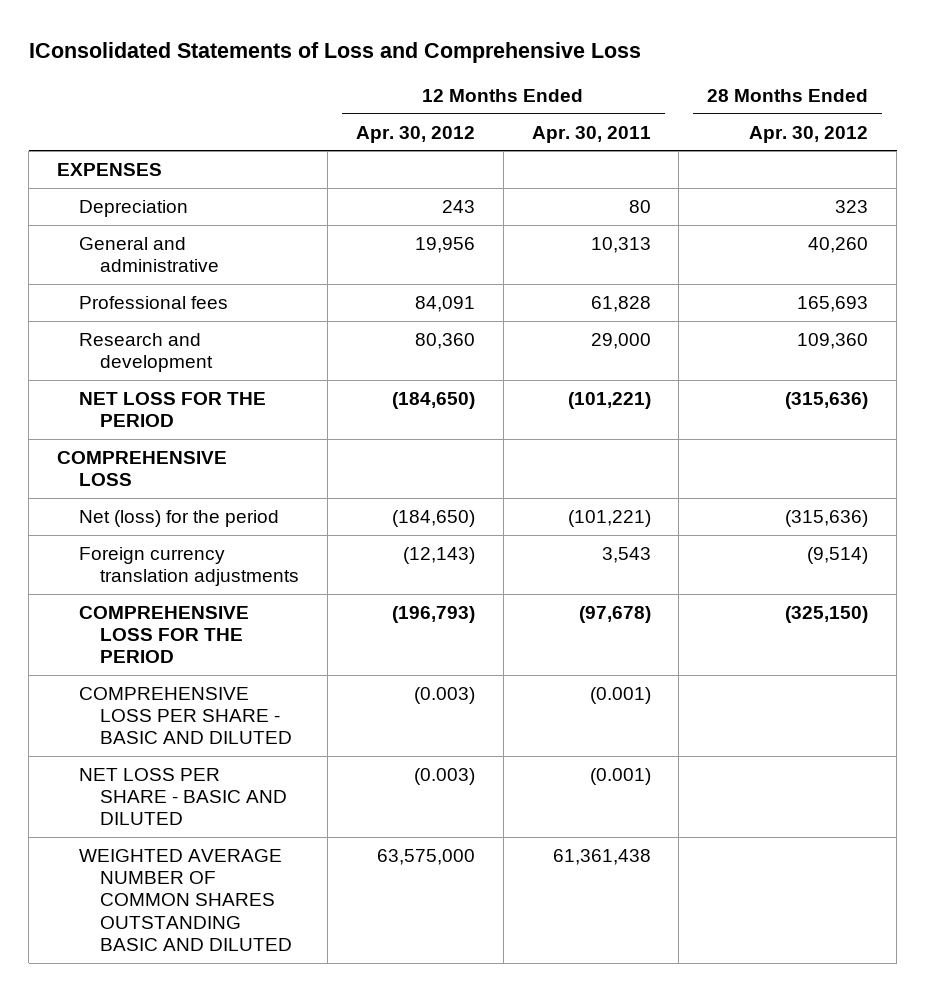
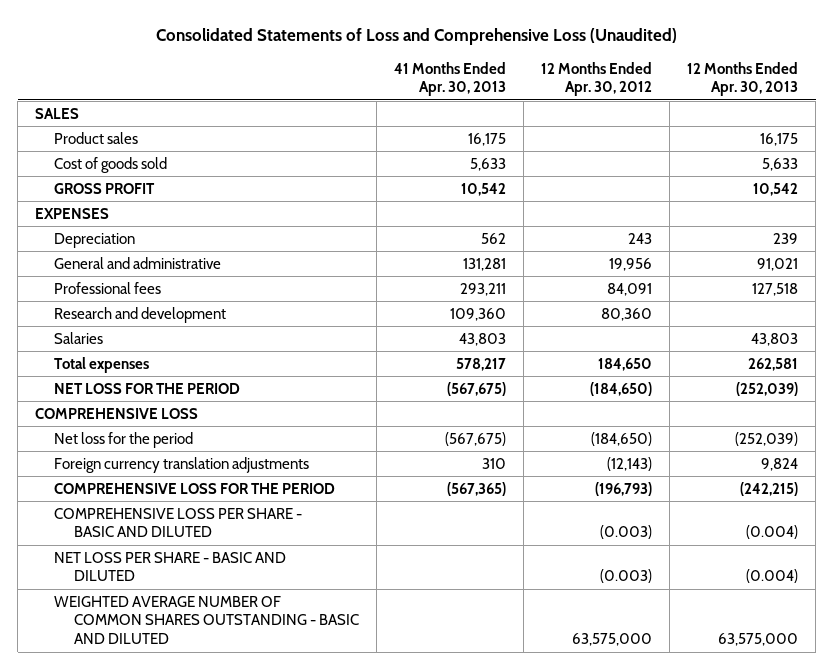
- IConsolidated Statements of Loss and Comprehensive Loss
+ Consolidated Statements of Loss and Comprehensive Loss (Unaudited)
- | 12 Months Ended Apr. 30, 2012 | 12 Months Ended Apr. 30, 2011 | 28 Months Ended Apr. 30, 2012
+ | 41 Months Ended Apr. 30, 2013 | 12 Months Ended Apr. 30, 2012 | 12 Months Ended Apr. 30, 2013
+ SALES
+ Product sales | 16,175 | | 16,175
+ Cost of goods sold | 5,633 | | 5,633
+ GROSS PROFIT | 10,542 | | 10,542
+ Salaries | 43,803 | | 43,803
+ Total expenses | 578,217 | 184,650 | 262,581
- Net (loss) for the period | (184,650) | (101,221) | (315,636)
+ Net loss for the period | (567,675) | (184,650) | (252,039)
- WEIGHTED AVERAGE NUMBER OF COMMON SHARES OUTSTANDING BASIC AND DILUTED | 63,575,000 | 61,361,438 |
+ WEIGHTED AVERAGE NUMBER OF COMMON SHARES OUTSTANDING - BASIC AND DILUTED | | 63,575,000 | 63,575,000

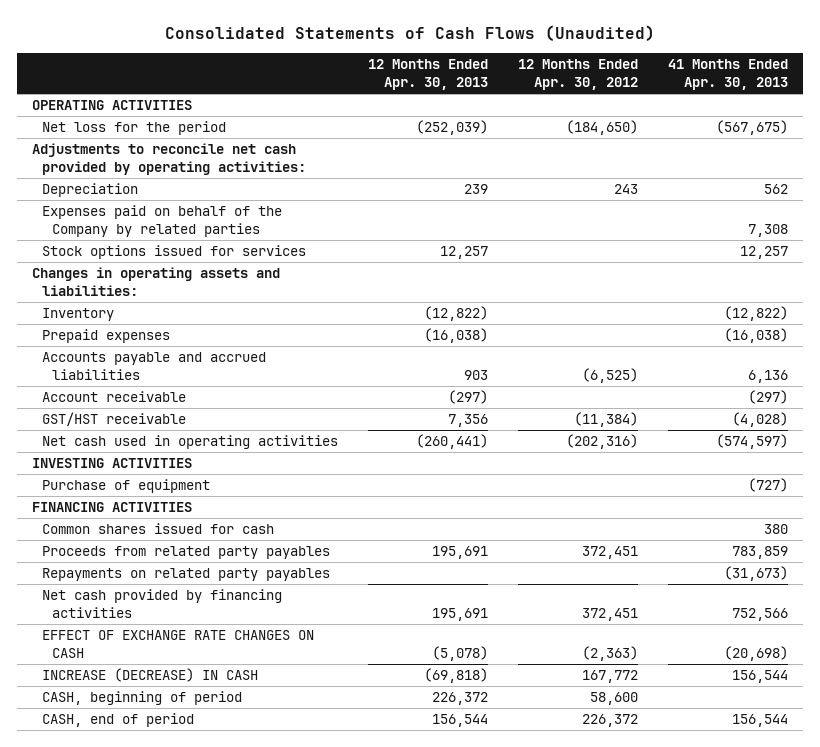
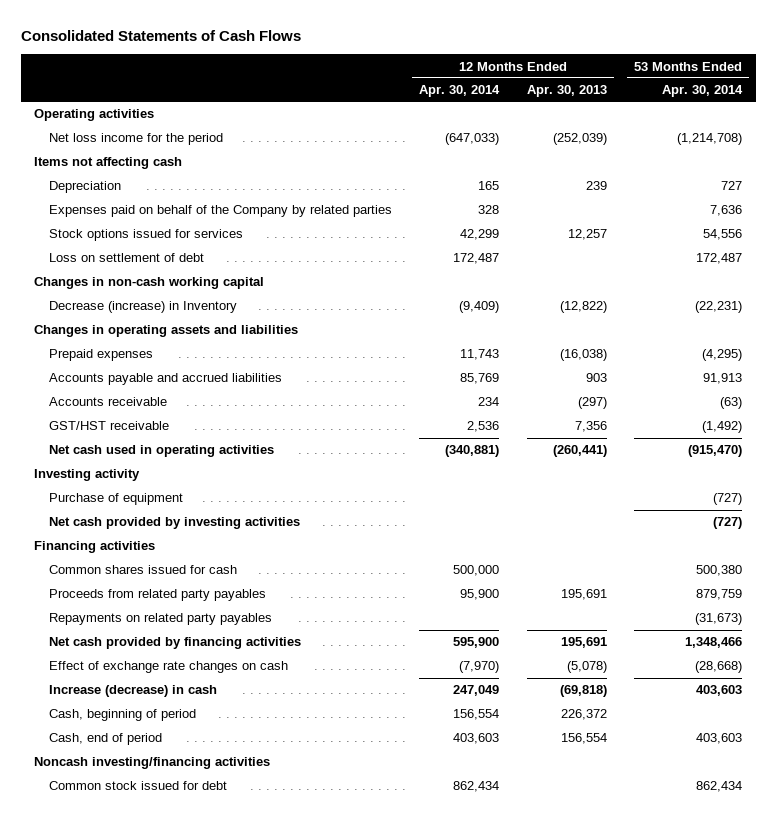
- Consolidated Statements of Cash Flows (Unaudited)
+ Consolidated Statements of Cash Flows
- | 12 Months Ended Apr. 30, 2013 | 12 Months Ended Apr. 30, 2012 | 41 Months Ended Apr. 30, 2013
+ | 12 Months Ended Apr. 30, 2014 | 12 Months Ended Apr. 30, 2013 | 53 Months Ended Apr. 30, 2014
- OPERATING ACTIVITIES
- Net loss for the period | (252,039) | (184,650) | (567,675)
- Adjustments to reconcile net cash provided by operating activities:
+ Operating activities
+ Net loss income for the period | (647,033) | (252,039) | (1,214,708)
+ Items not affecting cash
- Changes in operating assets and liabilities:
- Inventory | (12,822) | | (12,822)
+ Loss on settlement of debt | 172,487 | | 172,487
+ Changes in non-cash working capital
+ Decrease (increase) in Inventory | (9,409) | (12,822) | (22,231)
+ Changes in operating assets and liabilities
- Account receivable | (297) | | (297)
+ Accounts receivable | 234 | (297) | (63)
- INVESTING ACTIVITIES
+ Investing activity
- FINANCING ACTIVITIES
+ Net cash provided by investing activities | | | (727)
+ Financing activities
- EFFECT OF EXCHANGE RATE CHANGES ON CASH | (5,078) | (2,363) | (20,698)
- INCREASE (DECREASE) IN CASH | (69,818) | 167,772 | 156,544
- CASH, beginning of period | 226,372 | 58,600 |
- CASH, end of period | 156,544 | 226,372 | 156,544
+ Effect of exchange rate changes on cash | (7,970) | (5,078) | (28,668)
+ Increase (decrease) in cash | 247,049 | (69,818) | 403,603
+ Cash, beginning of period | 156,554 | 226,372 |
+ Cash, end of period | 403,603 | 156,554 | 403,603
+ Noncash investing/financing activities
+ Common stock issued for debt | 862,434 | | 862,434

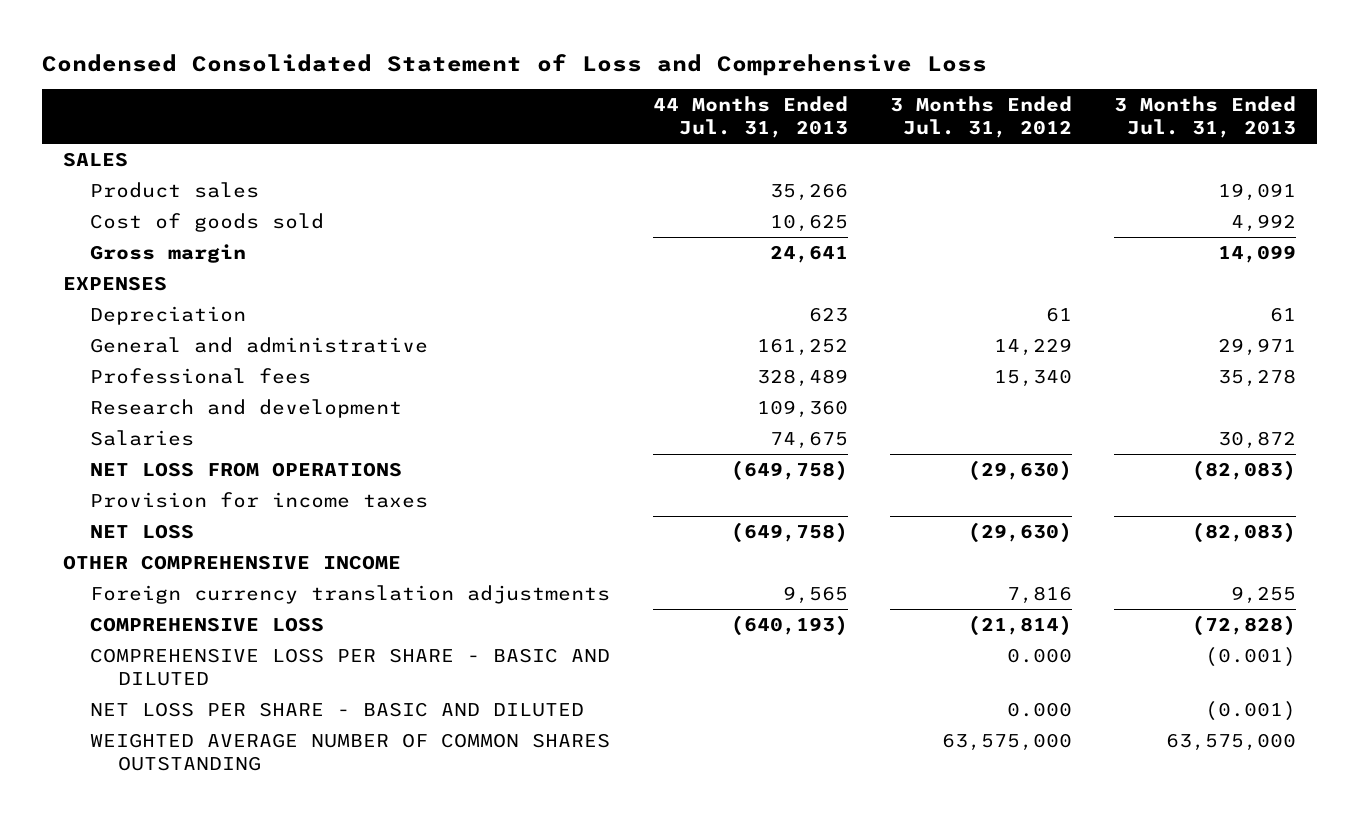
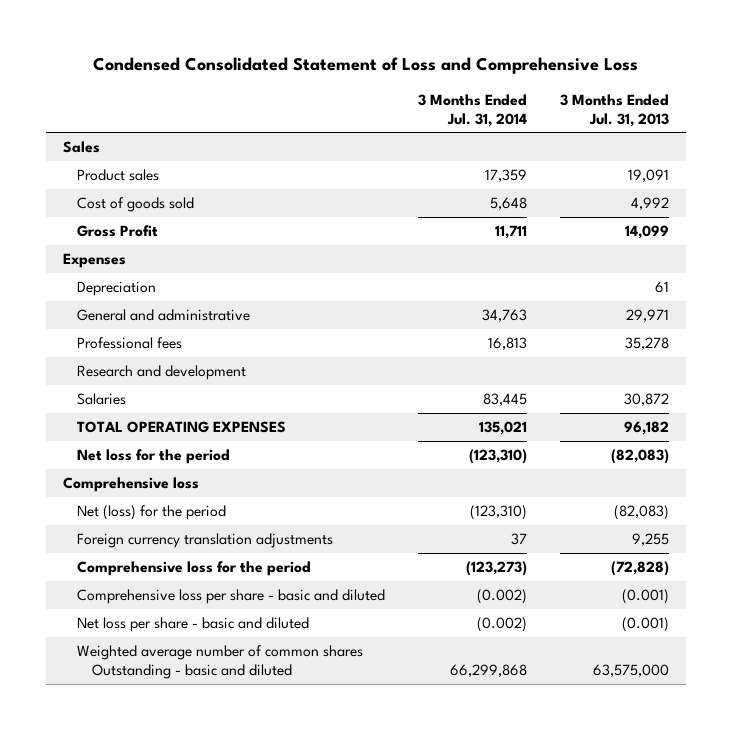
- | 44 Months Ended Jul. 31, 2013 | 3 Months Ended Jul. 31, 2012 | 3 Months Ended Jul. 31, 2013
+ | 3 Months Ended Jul. 31, 2014 | 3 Months Ended Jul. 31, 2013
- SALES
+ Sales
- Gross margin | 24,641 | | 14,099
- EXPENSES
+ Gross Profit | 11,711 | 14,099
+ Expenses
- NET LOSS FROM OPERATIONS | (649,758) | (29,630) | (82,083)
- Provision for income taxes
- NET LOSS | (649,758) | (29,630) | (82,083)
- OTHER COMPREHENSIVE INCOME
+ TOTAL OPERATING EXPENSES | 135,021 | 96,182
+ Net loss for the period | (123,310) | (82,083)
+ Comprehensive loss
+ Net (loss) for the period | (123,310) | (82,083)
- COMPREHENSIVE LOSS | (640,193) | (21,814) | (72,828)
- COMPREHENSIVE LOSS PER SHARE - BASIC AND DILUTED | | 0.000 | (0.001)
- NET LOSS PER SHARE - BASIC AND DILUTED | | 0.000 | (0.001)
- WEIGHTED AVERAGE NUMBER OF COMMON SHARES OUTSTANDING | | 63,575,000 | 63,575,000
+ Comprehensive loss for the period | (123,273) | (72,828)
+ Comprehensive loss per share - basic and diluted | (0.002) | (0.001)
+ Net loss per share - basic and diluted | (0.002) | (0.001)
+ Weighted average number of common shares Outstanding - basic and diluted | 66,299,868 | 63,575,000

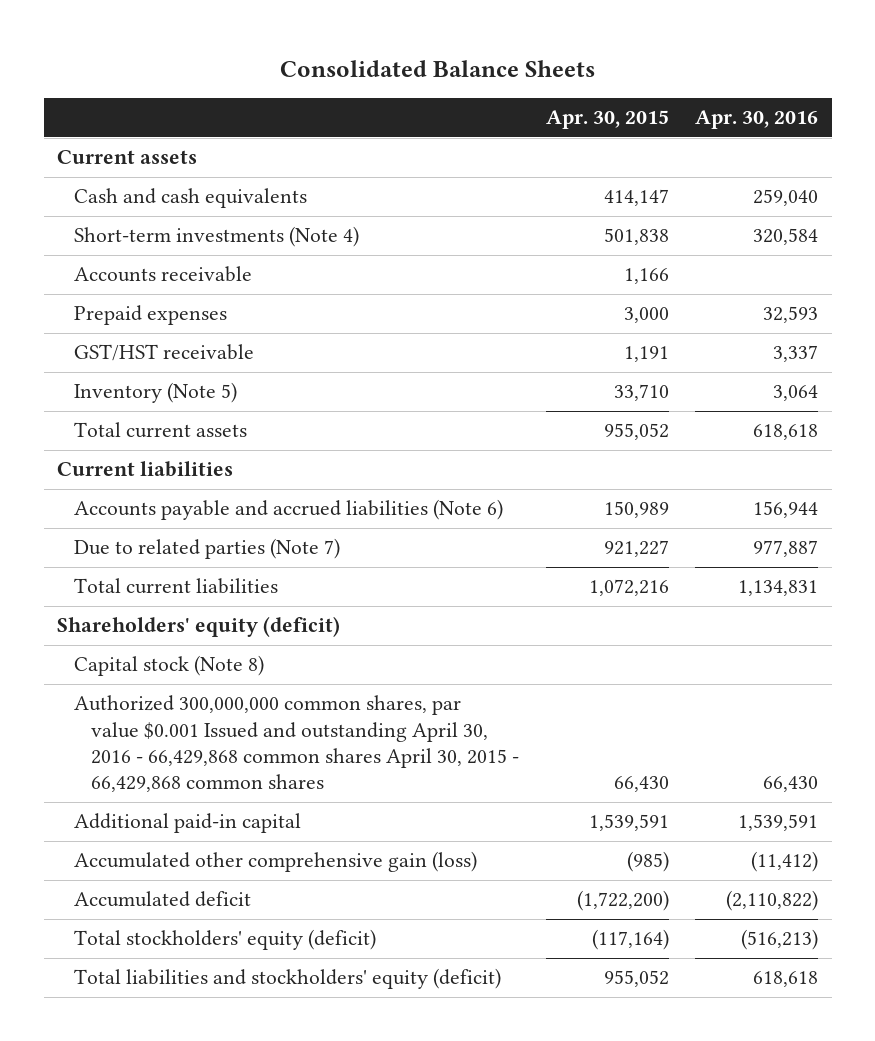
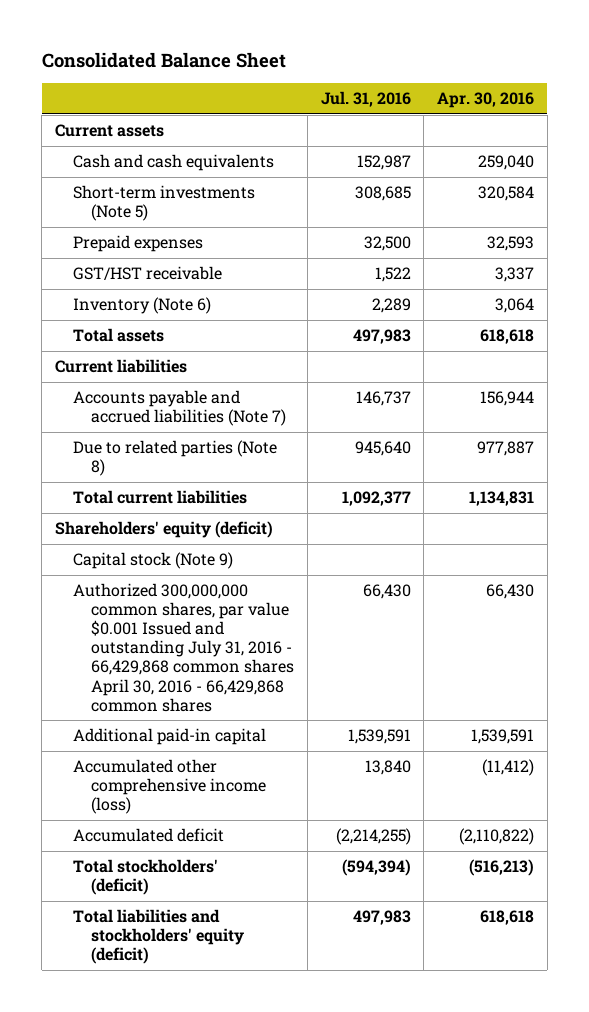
- Consolidated Balance Sheets
+ Consolidated Balance Sheet
- | Apr. 30, 2015 | Apr. 30, 2016
+ | Jul. 31, 2016 | Apr. 30, 2016
- Short-term investments (Note 4) | 501,838 | 320,584
- Accounts receivable | 1,166 |
+ Short-term investments (Note 5) | 308,685 | 320,584
- Inventory (Note 5) | 33,710 | 3,064
- Total current assets | 955,052 | 618,618
+ Inventory (Note 6) | 2,289 | 3,064
+ Total assets | 497,983 | 618,618
- Accounts payable and accrued liabilities (Note 6) | 150,989 | 156,944
- Due to related parties (Note 7) | 921,227 | 977,887
+ Accounts payable and accrued liabilities (Note 7) | 146,737 | 156,944
+ Due to related parties (Note 8) | 945,640 | 977,887
- Capital stock (Note 8)
- Authorized 300,000,000 common shares, par value $0.001 Issued and outstanding April 30, 2016 - 66,429,868 common shares April 30, 2015 - 66,429,868 common shares | 66,430 | 66,430
+ Capital stock (Note 9)
+ Authorized 300,000,000 common shares, par value $0.001 Issued and outstanding July 31, 2016 - 66,429,868 common shares April 30, 2016 - 66,429,868 common shares | 66,430 | 66,430
- Accumulated other comprehensive gain (loss) | (985) | (11,412)
+ Accumulated other comprehensive income (loss) | 13,840 | (11,412)
- Total stockholders' equity (deficit) | (117,164) | (516,213)
+ Total stockholders' (deficit) | (594,394) | (516,213)

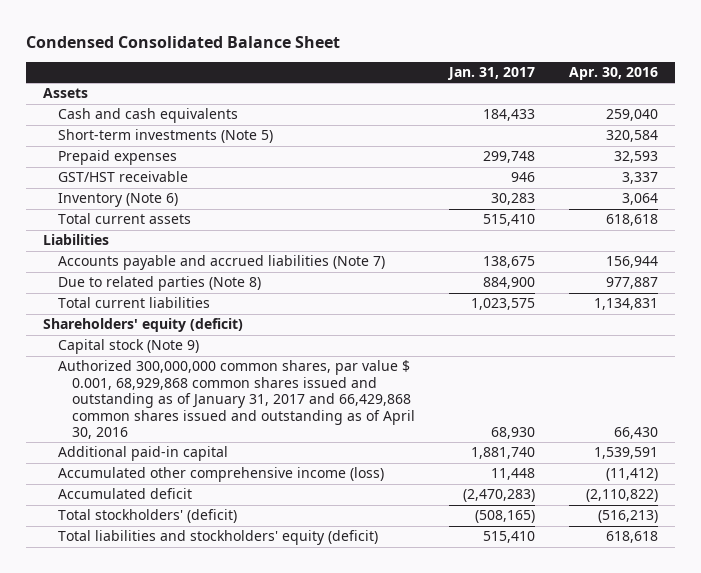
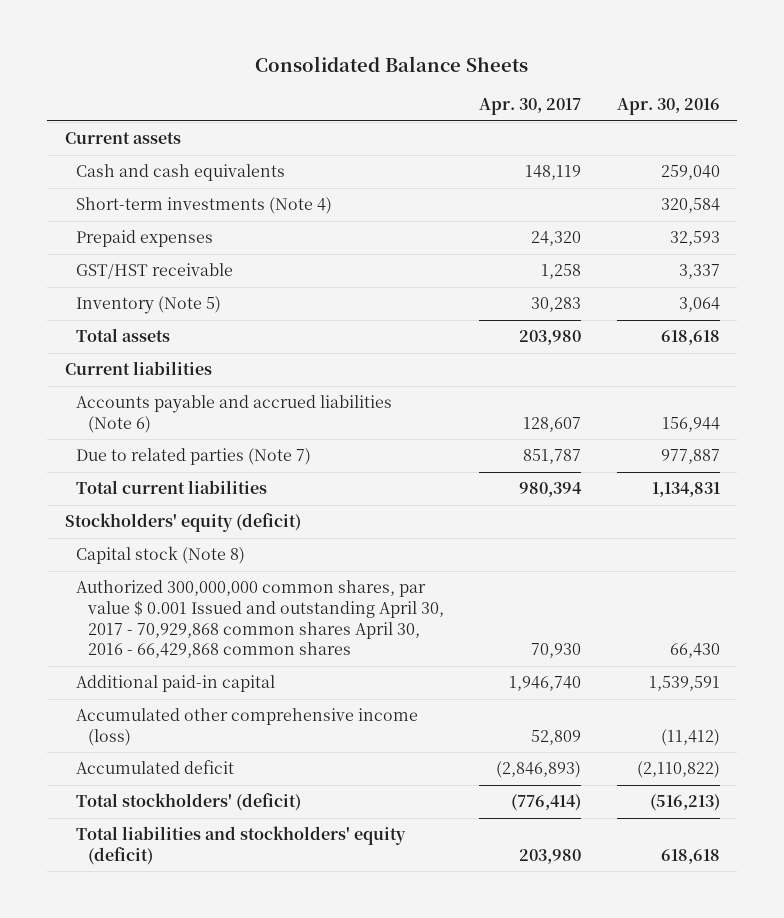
- Condensed Consolidated Balance Sheet
+ Consolidated Balance Sheets
- | Jan. 31, 2017 | Apr. 30, 2016
+ | Apr. 30, 2017 | Apr. 30, 2016
- Assets
+ Current assets
- Short-term investments (Note 5) | | 320,584
+ Short-term investments (Note 4) | | 320,584
- Inventory (Note 6) | 30,283 | 3,064
- Total current assets | 515,410 | 618,618
- Liabilities
- Accounts payable and accrued liabilities (Note 7) | 138,675 | 156,944
- Due to related parties (Note 8) | 884,900 | 977,887
+ Inventory (Note 5) | 30,283 | 3,064
+ Total assets | 203,980 | 618,618
+ Current liabilities
+ Accounts payable and accrued liabilities (Note 6) | 128,607 | 156,944
+ Due to related parties (Note 7) | 851,787 | 977,887
- Shareholders' equity (deficit)
- Capital stock (Note 9)
- Authorized 300,000,000 common shares, par value $ 0.001, 68,929,868 common shares issued and outstanding as of January 31, 2017 and 66,429,868 common shares issued and outstanding as of April 30, 2016 | 68,930 | 66,430
+ Stockholders' equity (deficit)
+ Capital stock (Note 8)
+ Authorized 300,000,000 common shares, par value $ 0.001 Issued and outstanding April 30, 2017 - 70,929,868 common shares April 30, 2016 - 66,429,868 common shares | 70,930 | 66,430

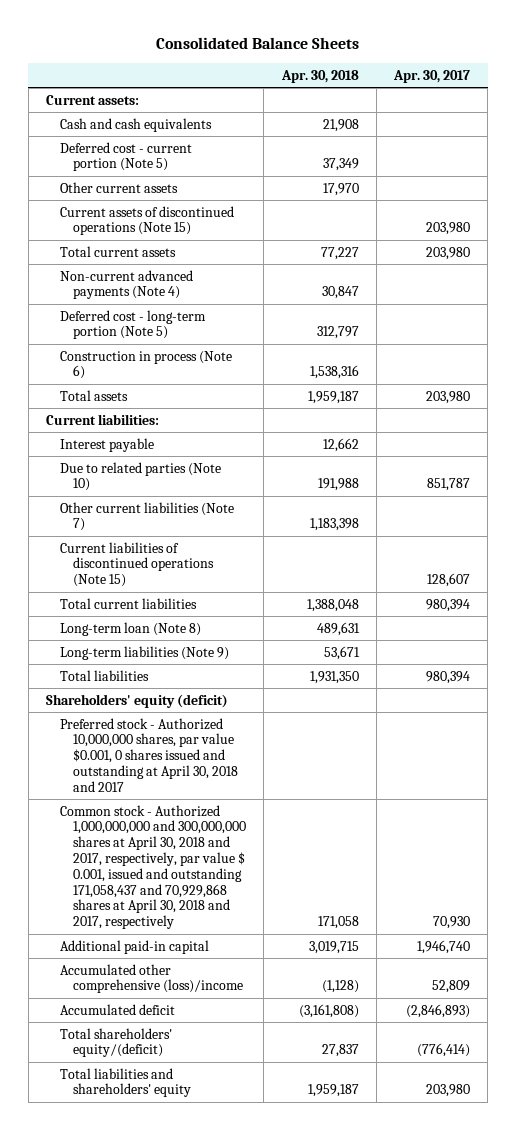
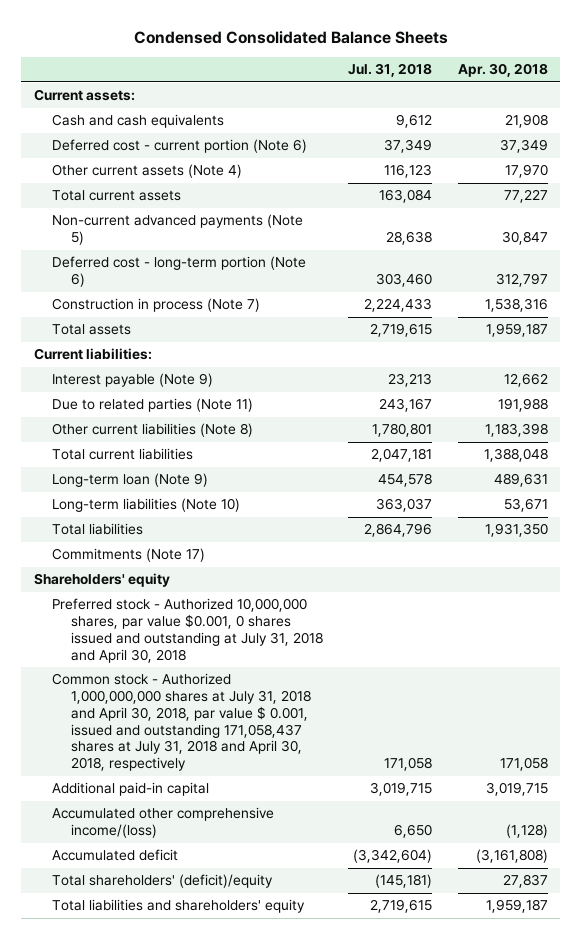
- Consolidated Balance Sheets
+ Condensed Consolidated Balance Sheets
- | Apr. 30, 2018 | Apr. 30, 2017
+ | Jul. 31, 2018 | Apr. 30, 2018
- Deferred cost - current portion (Note 5) | 37,349 |
- Other current assets | 17,970 |
- Current assets of discontinued operations (Note 15) | | 203,980
+ Deferred cost - current portion (Note 6) | 37,349 | 37,349
+ Other current assets (Note 4) | 116,123 | 17,970
- Non-current advanced payments (Note 4) | 30,847 |
- Deferred cost - long-term portion (Note 5) | 312,797 |
- Construction in process (Note 6) | 1,538,316 |
+ Non-current advanced payments (Note 5) | 28,638 | 30,847
+ Deferred cost - long-term portion (Note 6) | 303,460 | 312,797
+ Construction in process (Note 7) | 2,224,433 | 1,538,316
- Interest payable | 12,662 |
- Due to related parties (Note 10) | 191,988 | 851,787
- Other current liabilities (Note 7) | 1,183,398 |
- Current liabilities of discontinued operations (Note 15) | | 128,607
+ Interest payable (Note 9) | 23,213 | 12,662
+ Due to related parties (Note 11) | 243,167 | 191,988
+ Other current liabilities (Note 8) | 1,780,801 | 1,183,398
- Long-term loan (Note 8) | 489,631 |
- Long-term liabilities (Note 9) | 53,671 |
+ Long-term loan (Note 9) | 454,578 | 489,631
+ Long-term liabilities (Note 10) | 363,037 | 53,671
- Shareholders' equity (deficit)
- Preferred stock - Authorized 10,000,000 shares, par value $0.001, 0 shares issued and outstanding at April 30, 2018 and 2017
- Common stock - Authorized 1,000,000,000 and 300,000,000 shares at April 30, 2018 and 2017, respectively, par value $ 0.001, issued and outstanding 171,058,437 and 70,929,868 shares at April 30, 2018 and 2017, respectively | 171,058 | 70,930
+ Commitments (Note 17)
+ Shareholders' equity
+ Preferred stock - Authorized 10,000,000 shares, par value $0.001, 0 shares issued and outstanding at July 31, 2018 and April 30, 2018
+ Common stock - Authorized 1,000,000,000 shares at July 31, 2018 and April 30, 2018, par value $ 0.001, issued and outstanding 171,058,437 shares at July 31, 2018 and April 30, 2018, respectively | 171,058 | 171,058
- Accumulated other comprehensive (loss)/income | (1,128) | 52,809
+ Accumulated other comprehensive income/(loss) | 6,650 | (1,128)
- Total shareholders' equity/(deficit) | 27,837 | (776,414)
+ Total shareholders' (deficit)/equity | (145,181) | 27,837

